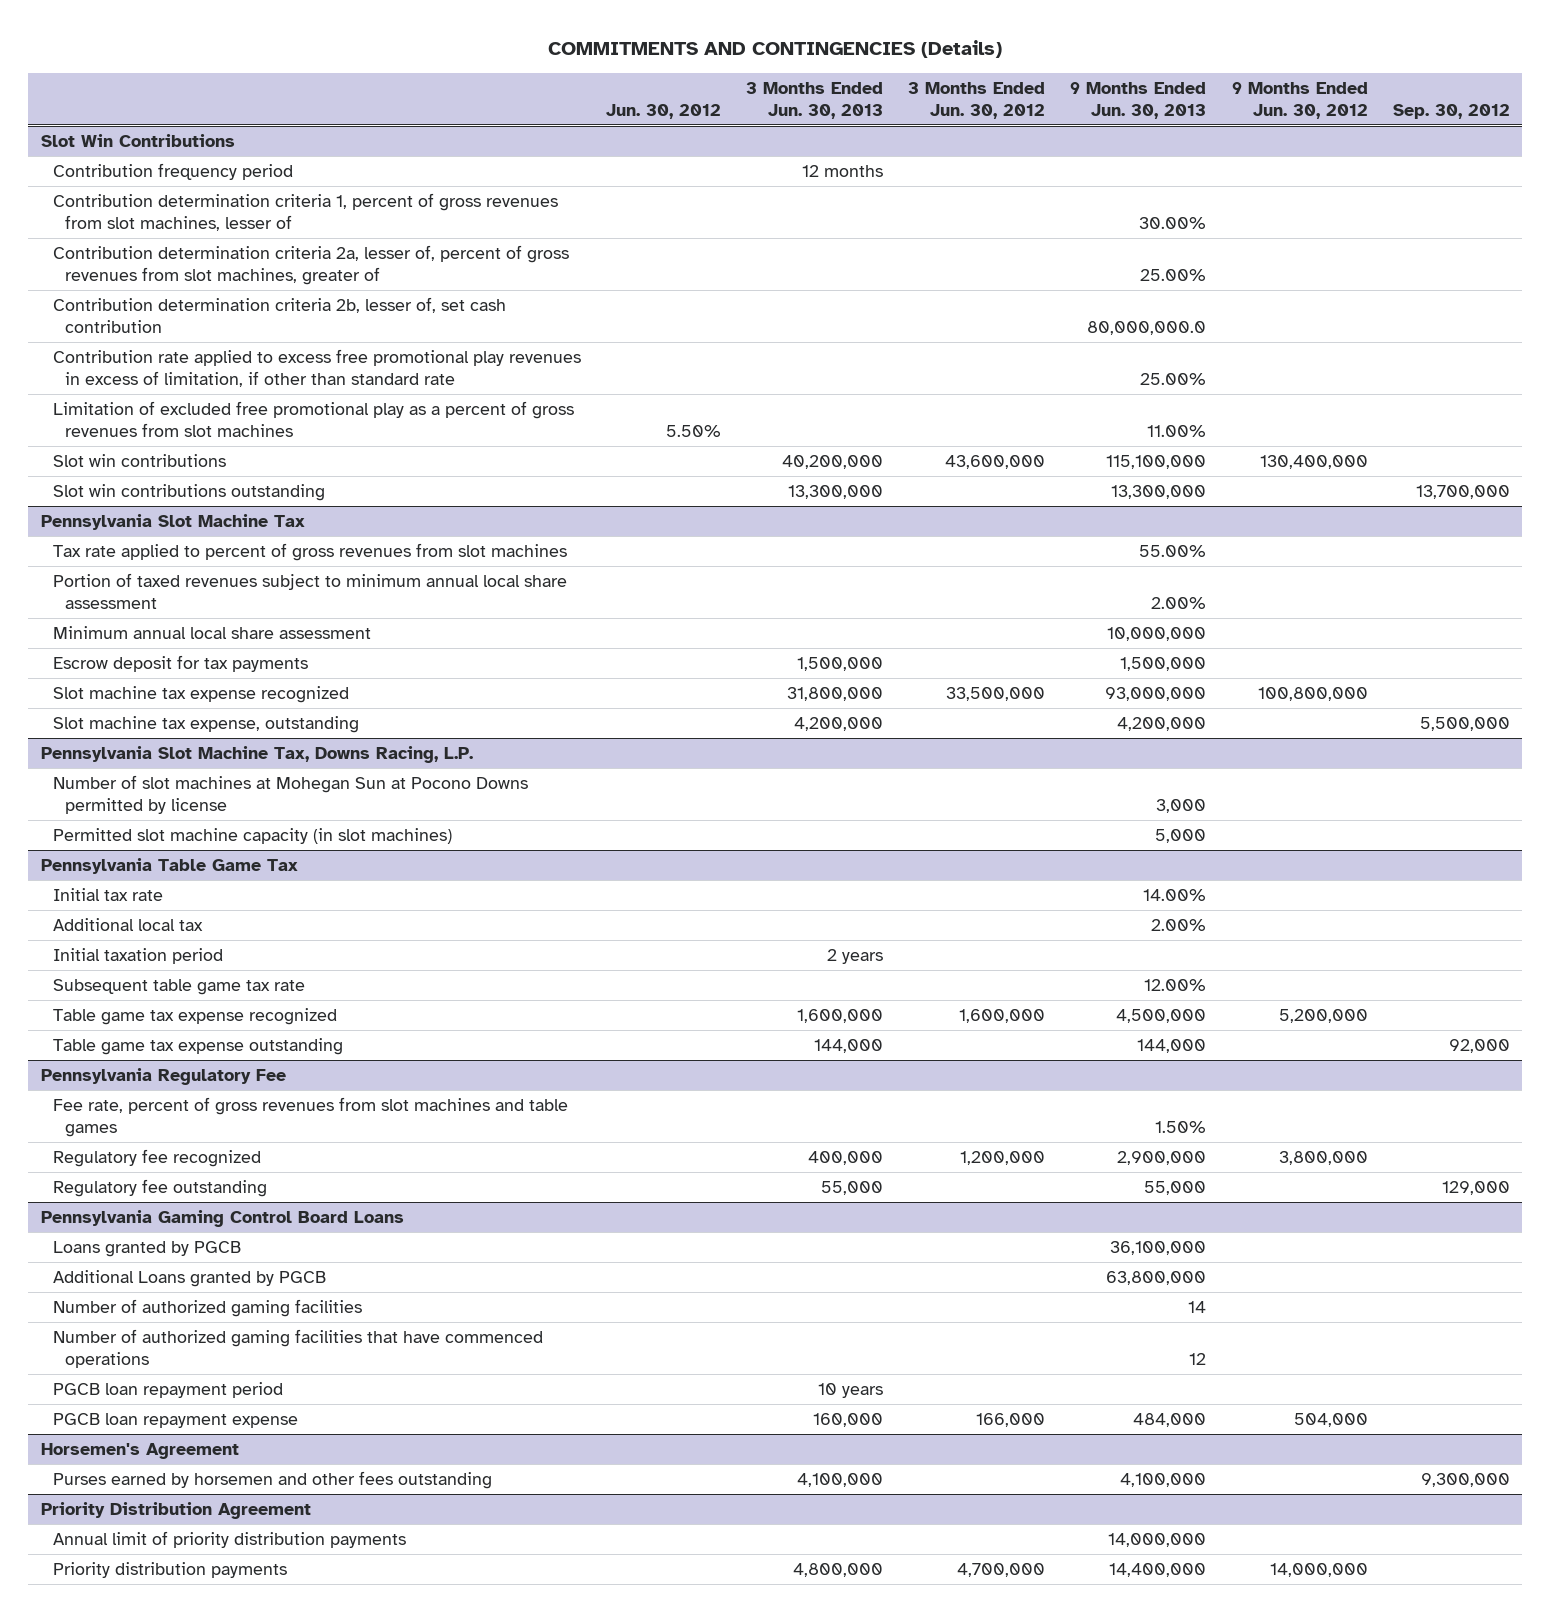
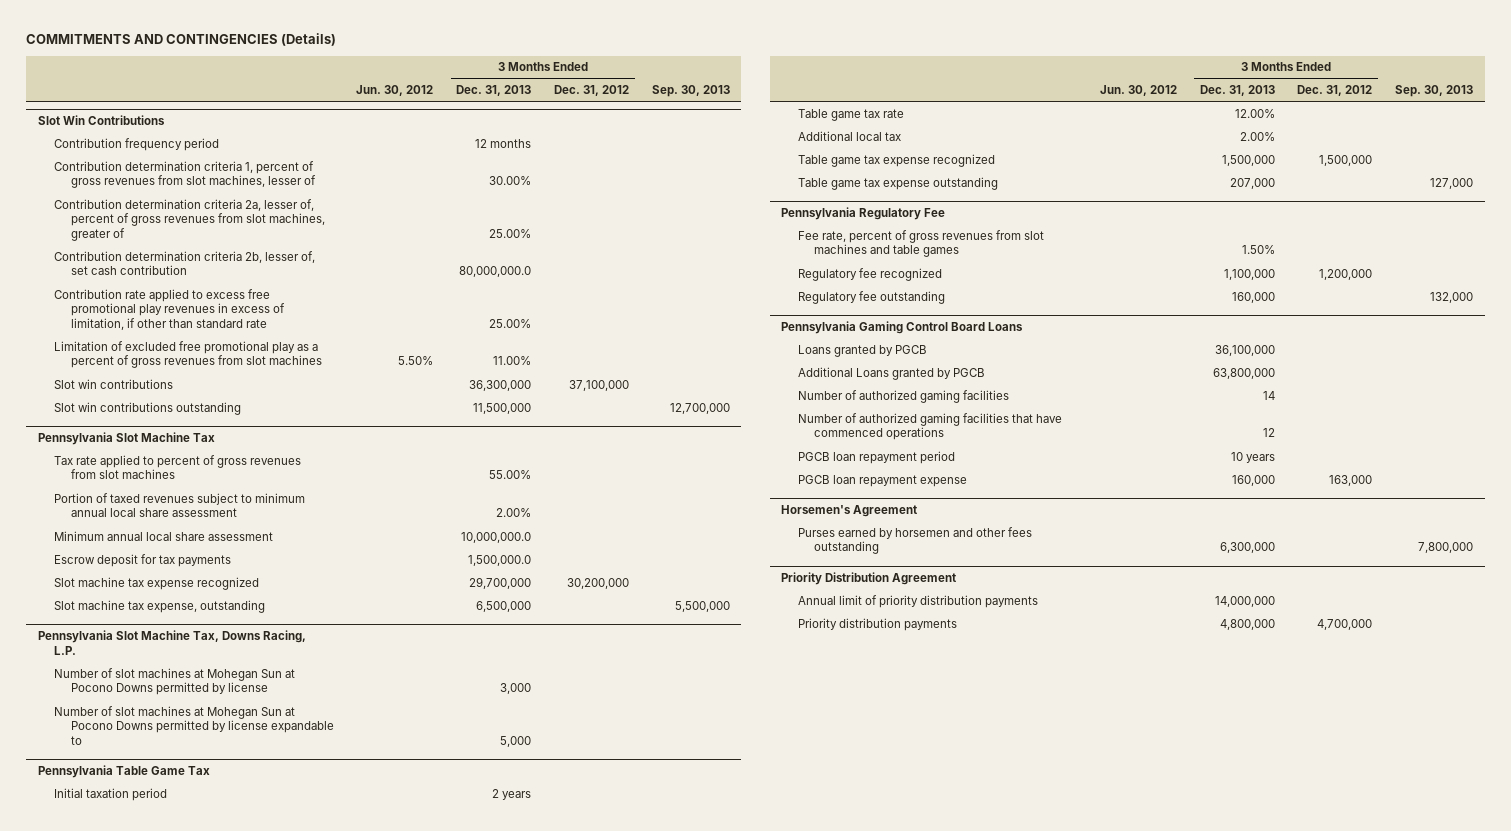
- | Jun. 30, 2012 | 3 Months Ended Jun. 30, 2013 | 3 Months Ended Jun. 30, 2012 | 9 Months Ended Jun. 30, 2013 | 9 Months Ended Jun. 30, 2012 | Sep. 30, 2012
+ | Jun. 30, 2012 | 3 Months Ended Dec. 31, 2013 | 3 Months Ended Dec. 31, 2012 | Sep. 30, 2013
@ Pennsylvania Slot Machine Tax, Downs Racing, L.P.
- Permitted slot machine capacity (in slot machines) | | | | 5,000 | |
+ Number of slot machines at Mohegan Sun at Pocono Downs permitted by license expandable to | | 5,000 | |
@ Pennsylvania Table Game Tax
- Initial tax rate | | | | 14.00% | |
- Subsequent table game tax rate | | | | 12.00% | |
+ Table game tax rate | | 12.00% | |
moved down: Additional local tax | | 2.00% | |

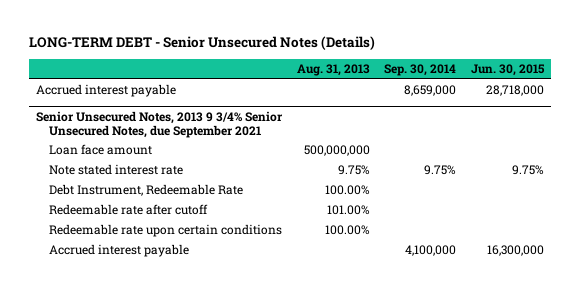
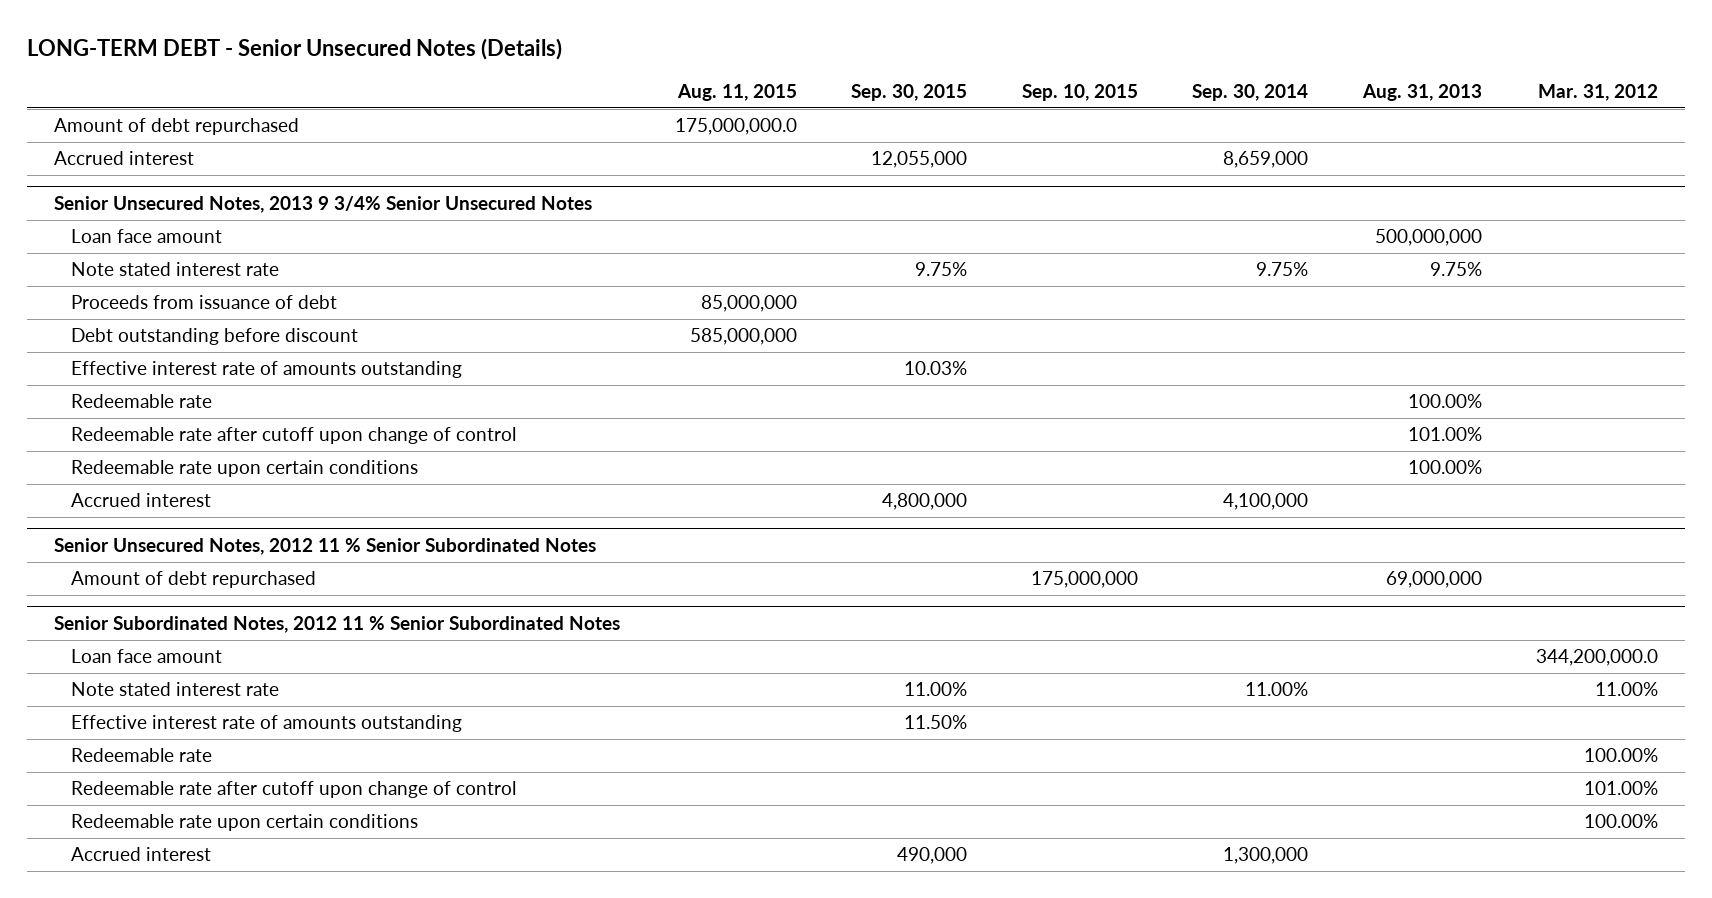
- | Aug. 31, 2013 | Sep. 30, 2014 | Jun. 30, 2015
+ | Aug. 11, 2015 | Sep. 30, 2015 | Sep. 10, 2015 | Sep. 30, 2014 | Aug. 31, 2013 | Mar. 31, 2012
- Accrued interest payable | | 8,659,000 | 28,718,000
- Senior Unsecured Notes, 2013 9 3/4% Senior Unsecured Notes, due September 2021
+ Amount of debt repurchased | 175,000,000.0 | | | | |
+ Accrued interest | | 12,055,000 | | 8,659,000 | |
+ Senior Unsecured Notes, 2013 9 3/4% Senior Unsecured Notes
- Debt Instrument, Redeemable Rate | 100.00% | |
- Redeemable rate after cutoff | 101.00% | |
+ Proceeds from issuance of debt | 85,000,000 | | | | |
+ Debt outstanding before discount | 585,000,000 | | | | |
+ Effective interest rate of amounts outstanding | | 10.03% | | | |
+ Redeemable rate | | | | | 100.00% |
+ Redeemable rate after cutoff upon change of control | | | | | 101.00% |
- Accrued interest payable | | 4,100,000 | 16,300,000
+ Accrued interest | | 4,800,000 | | 4,100,000 | |
+ Senior Unsecured Notes, 2012 11 % Senior Subordinated Notes
+ Amount of debt repurchased | | | 175,000,000 | | 69,000,000 |
+ Senior Subordinated Notes, 2012 11 % Senior Subordinated Notes
+ Loan face amount | | | | | | 344,200,000.0
+ Note stated interest rate | | 11.00% | | 11.00% | | 11.00%
+ Effective interest rate of amounts outstanding | | 11.50% | | | |
+ Redeemable rate | | | | | | 100.00%
+ Redeemable rate after cutoff upon change of control | | | | | | 101.00%
+ Redeemable rate upon certain conditions | | | | | | 100.00%
+ Accrued interest | | 490,000 | | 1,300,000 | |

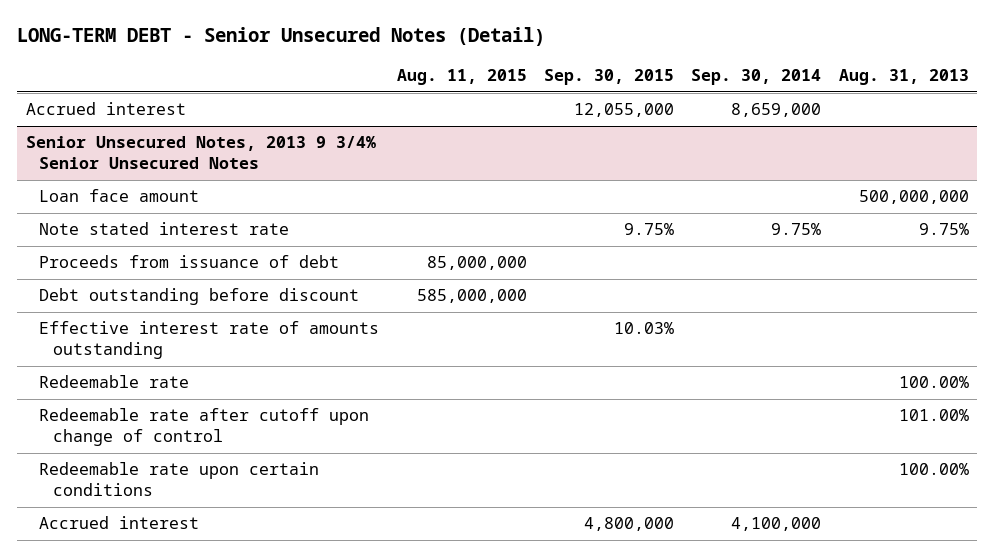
- LONG-TERM DEBT - Senior Unsecured Notes (Details)
+ LONG-TERM DEBT - Senior Unsecured Notes (Detail)
- | Aug. 11, 2015 | Sep. 30, 2015 | Sep. 10, 2015 | Sep. 30, 2014 | Aug. 31, 2013 | Mar. 31, 2012
+ | Aug. 11, 2015 | Sep. 30, 2015 | Sep. 30, 2014 | Aug. 31, 2013
- Amount of debt repurchased | 175,000,000.0 | | | | |
- Senior Unsecured Notes, 2012 11 % Senior Subordinated Notes
- Amount of debt repurchased | | | 175,000,000 | | 69,000,000 |
- Senior Subordinated Notes, 2012 11 % Senior Subordinated Notes
- Loan face amount | | | | | | 344,200,000.0
- Note stated interest rate | | 11.00% | | 11.00% | | 11.00%
- Effective interest rate of amounts outstanding | | 11.50% | | | |
- Redeemable rate | | | | | | 100.00%
- Redeemable rate after cutoff upon change of control | | | | | | 101.00%
- Redeemable rate upon certain conditions | | | | | | 100.00%
- Accrued interest | | 490,000 | | 1,300,000 | |

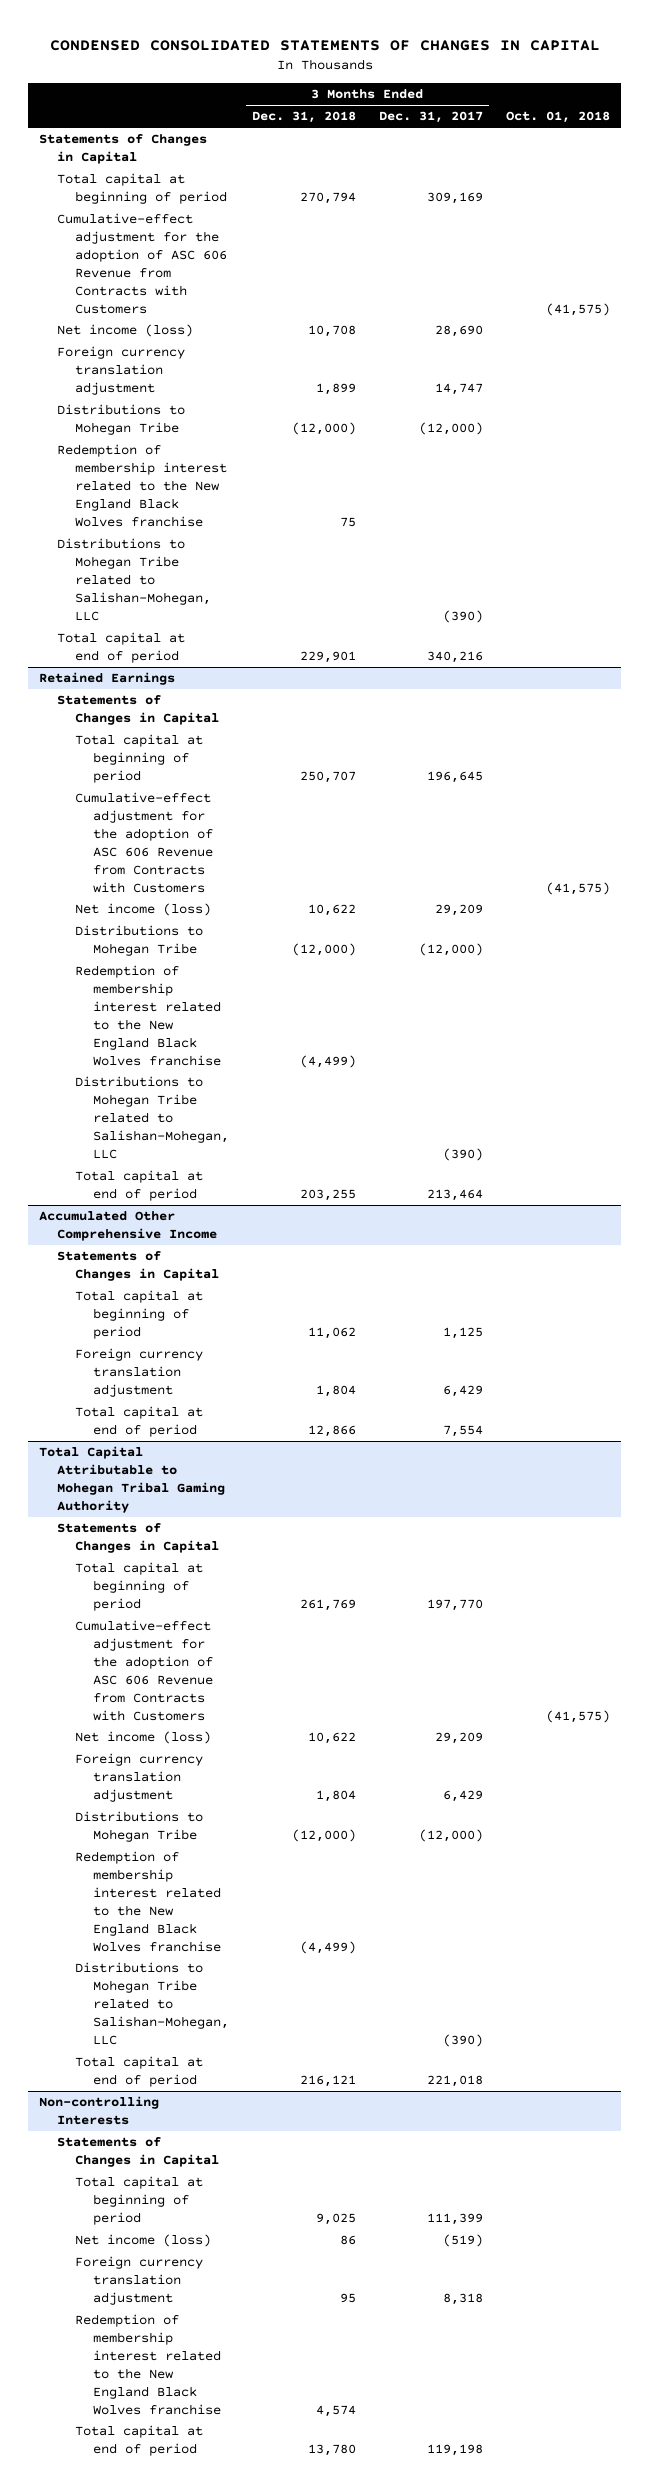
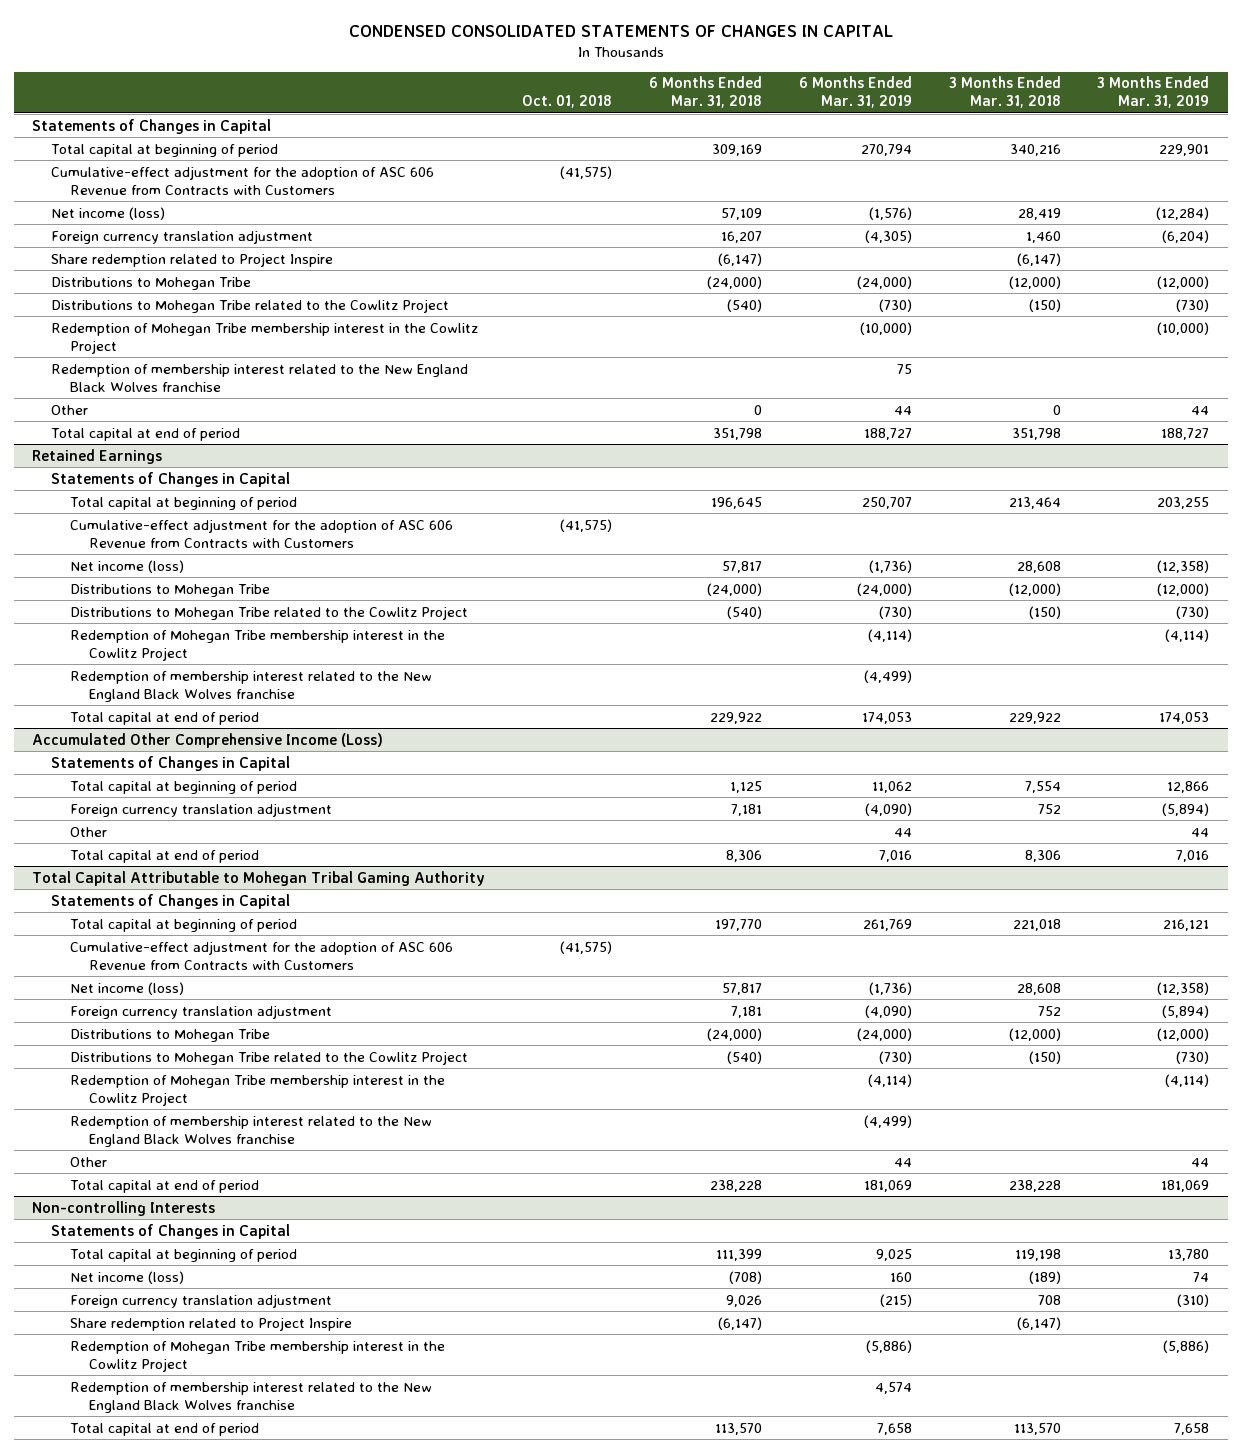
- | 3 Months Ended Dec. 31, 2018 | 3 Months Ended Dec. 31, 2017 | Oct. 01, 2018
+ | Oct. 01, 2018 | 6 Months Ended Mar. 31, 2018 | 6 Months Ended Mar. 31, 2019 | 3 Months Ended Mar. 31, 2018 | 3 Months Ended Mar. 31, 2019
+ Share redemption related to Project Inspire | | (6,147) | | (6,147) |
+ Distributions to Mohegan Tribe related to the Cowlitz Project | | (540) | (730) | (150) | (730)
+ Redemption of Mohegan Tribe membership interest in the Cowlitz Project | | | (10,000) | | (10,000)
- Distributions to Mohegan Tribe related to Salishan-Mohegan, LLC | | (390) |
+ Other | | 0 | 44 | 0 | 44
@ Retained Earnings
+ Distributions to Mohegan Tribe related to the Cowlitz Project | | (540) | (730) | (150) | (730)
+ Redemption of Mohegan Tribe membership interest in the Cowlitz Project | | | (4,114) | | (4,114)
- Distributions to Mohegan Tribe related to Salishan-Mohegan, LLC | | (390) |
- Accumulated Other Comprehensive Income
+ Accumulated Other Comprehensive Income (Loss)
+ Other | | | 44 | | 44
@ Total Capital Attributable to Mohegan Tribal Gaming Authority
+ Distributions to Mohegan Tribe related to the Cowlitz Project | | (540) | (730) | (150) | (730)
+ Redemption of Mohegan Tribe membership interest in the Cowlitz Project | | | (4,114) | | (4,114)
- Distributions to Mohegan Tribe related to Salishan-Mohegan, LLC | | (390) |
+ Other | | | 44 | | 44
@ Non-controlling Interests
+ Share redemption related to Project Inspire | | (6,147) | | (6,147) |
+ Redemption of Mohegan Tribe membership interest in the Cowlitz Project | | | (5,886) | | (5,886)

